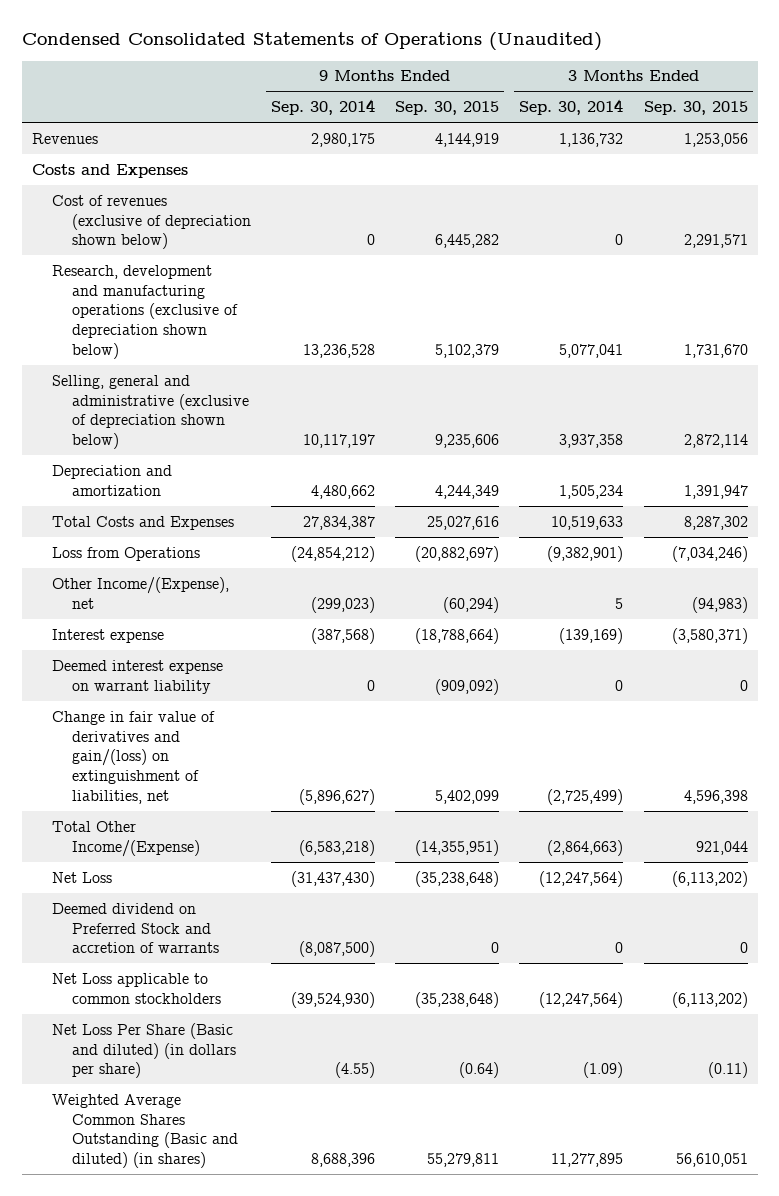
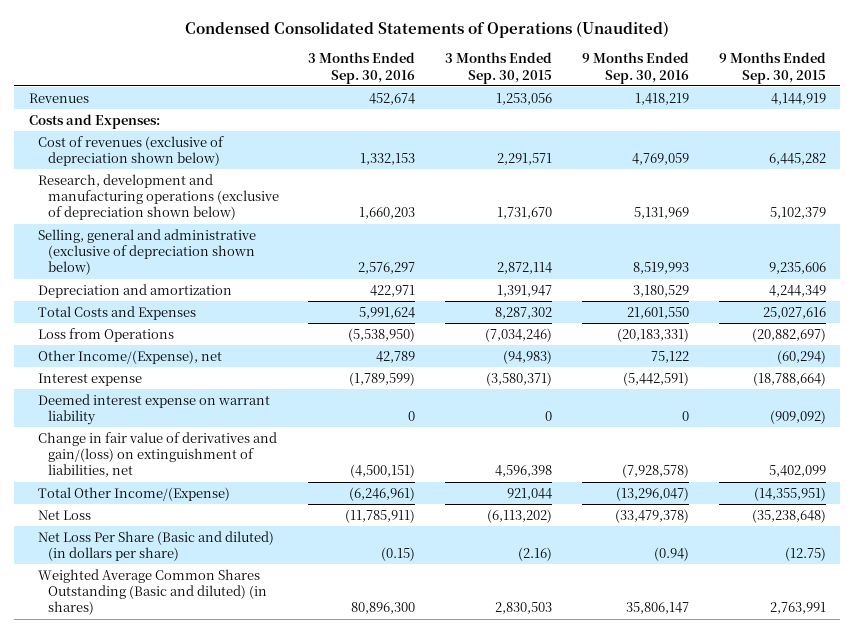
- | 9 Months Ended Sep. 30, 2014 | 9 Months Ended Sep. 30, 2015 | 3 Months Ended Sep. 30, 2014 | 3 Months Ended Sep. 30, 2015
+ | 3 Months Ended Sep. 30, 2016 | 3 Months Ended Sep. 30, 2015 | 9 Months Ended Sep. 30, 2016 | 9 Months Ended Sep. 30, 2015
- Costs and Expenses
+ Costs and Expenses:
- Deemed dividend on Preferred Stock and accretion of warrants | (8,087,500) | 0 | 0 | 0
- Net Loss applicable to common stockholders | (39,524,930) | (35,238,648) | (12,247,564) | (6,113,202)
- Net Loss Per Share (Basic and diluted) (in dollars per share) | (4.55) | (0.64) | (1.09) | (0.11)
- Weighted Average Common Shares Outstanding (Basic and diluted) (in shares) | 8,688,396 | 55,279,811 | 11,277,895 | 56,610,051
+ Net Loss Per Share (Basic and diluted) (in dollars per share) | (0.15) | (2.16) | (0.94) | (12.75)
+ Weighted Average Common Shares Outstanding (Basic and diluted) (in shares) | 80,896,300 | 2,830,503 | 35,806,147 | 2,763,991

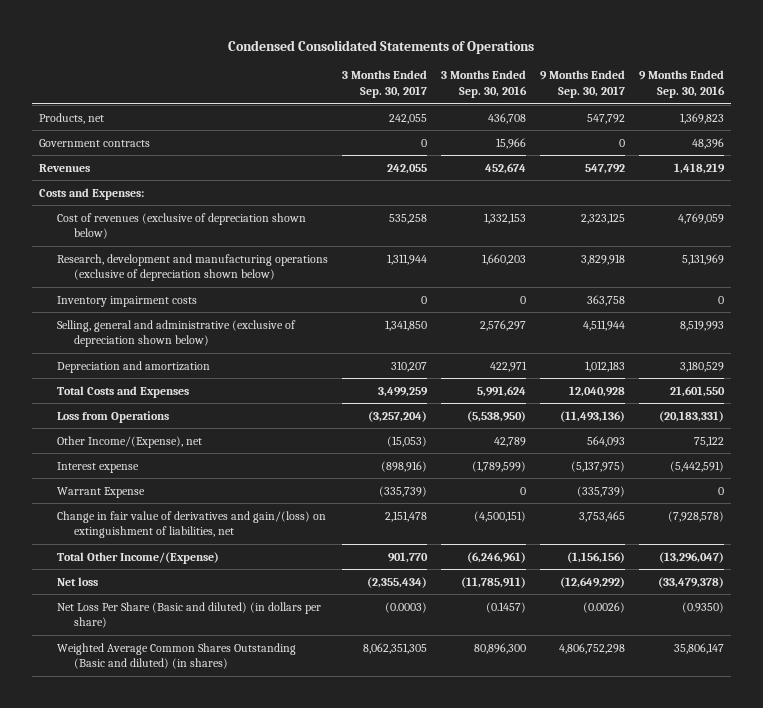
- Condensed Consolidated Statements of Operations (Unaudited)
+ Condensed Consolidated Statements of Operations
- | 3 Months Ended Sep. 30, 2016 | 3 Months Ended Sep. 30, 2015 | 9 Months Ended Sep. 30, 2016 | 9 Months Ended Sep. 30, 2015
+ | 3 Months Ended Sep. 30, 2017 | 3 Months Ended Sep. 30, 2016 | 9 Months Ended Sep. 30, 2017 | 9 Months Ended Sep. 30, 2016
+ Products, net | 242,055 | 436,708 | 547,792 | 1,369,823
+ Government contracts | 0 | 15,966 | 0 | 48,396
+ Inventory impairment costs | 0 | 0 | 363,758 | 0
- Deemed interest expense on warrant liability | 0 | 0 | 0 | (909,092)
+ Warrant Expense | (335,739) | 0 | (335,739) | 0
- Net Loss | (11,785,911) | (6,113,202) | (33,479,378) | (35,238,648)
- Net Loss Per Share (Basic and diluted) (in dollars per share) | (0.15) | (2.16) | (0.94) | (12.75)
+ Net loss | (2,355,434) | (11,785,911) | (12,649,292) | (33,479,378)
+ Net Loss Per Share (Basic and diluted) (in dollars per share) | (0.0003) | (0.1457) | (0.0026) | (0.9350)

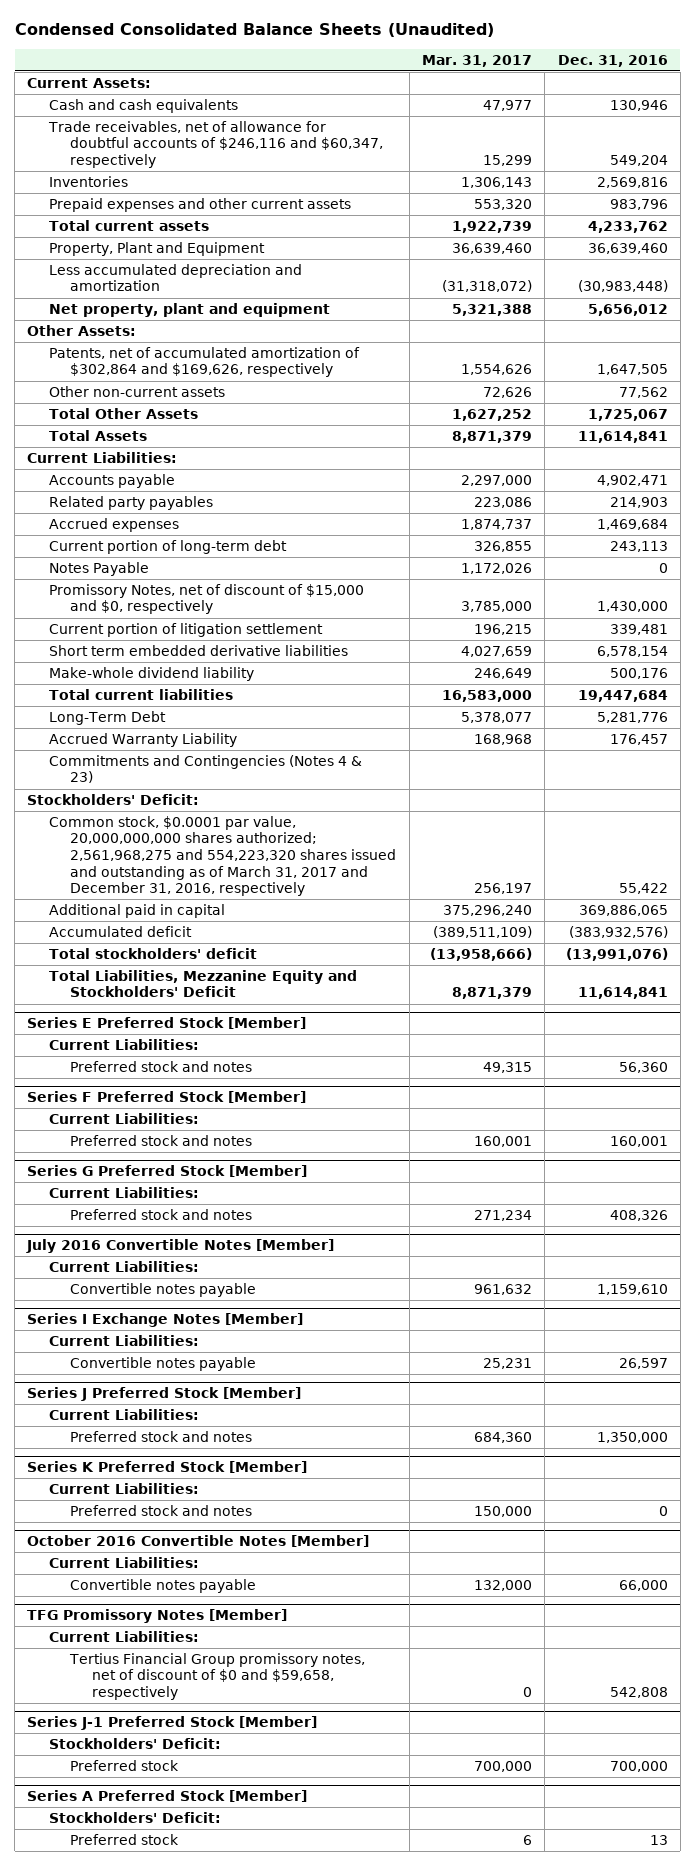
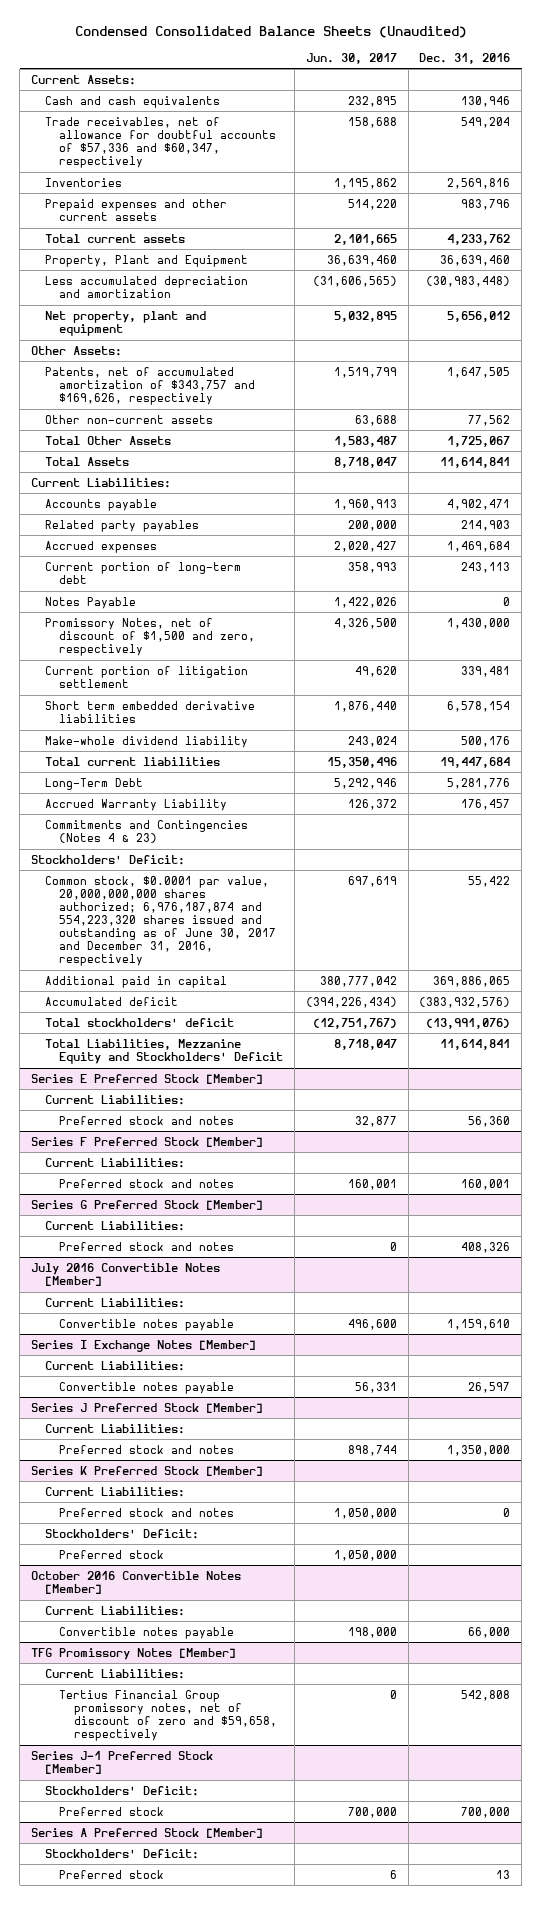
- | Mar. 31, 2017 | Dec. 31, 2016
+ | Jun. 30, 2017 | Dec. 31, 2016
- Trade receivables, net of allowance for doubtful accounts of $246,116 and $60,347, respectively | 15,299 | 549,204
+ Trade receivables, net of allowance for doubtful accounts of $57,336 and $60,347, respectively | 158,688 | 549,204
- Patents, net of accumulated amortization of $302,864 and $169,626, respectively | 1,554,626 | 1,647,505
+ Patents, net of accumulated amortization of $343,757 and $169,626, respectively | 1,519,799 | 1,647,505
- Promissory Notes, net of discount of $15,000 and $0, respectively | 3,785,000 | 1,430,000
+ Promissory Notes, net of discount of $1,500 and zero, respectively | 4,326,500 | 1,430,000
- Common stock, $0.0001 par value, 20,000,000,000 shares authorized; 2,561,968,275 and 554,223,320 shares issued and outstanding as of March 31, 2017 and December 31, 2016, respectively | 256,197 | 55,422
+ Common stock, $0.0001 par value, 20,000,000,000 shares authorized; 6,976,187,874 and 554,223,320 shares issued and outstanding as of June 30, 2017 and December 31, 2016, respectively | 697,619 | 55,422
@ Series K Preferred Stock [Member]
+ Stockholders' Deficit:
+ Preferred stock | 1,050,000 |
@ TFG Promissory Notes [Member]
- Tertius Financial Group promissory notes, net of discount of $0 and $59,658, respectively | 0 | 542,808
+ Tertius Financial Group promissory notes, net of discount of zero and $59,658, respectively | 0 | 542,808

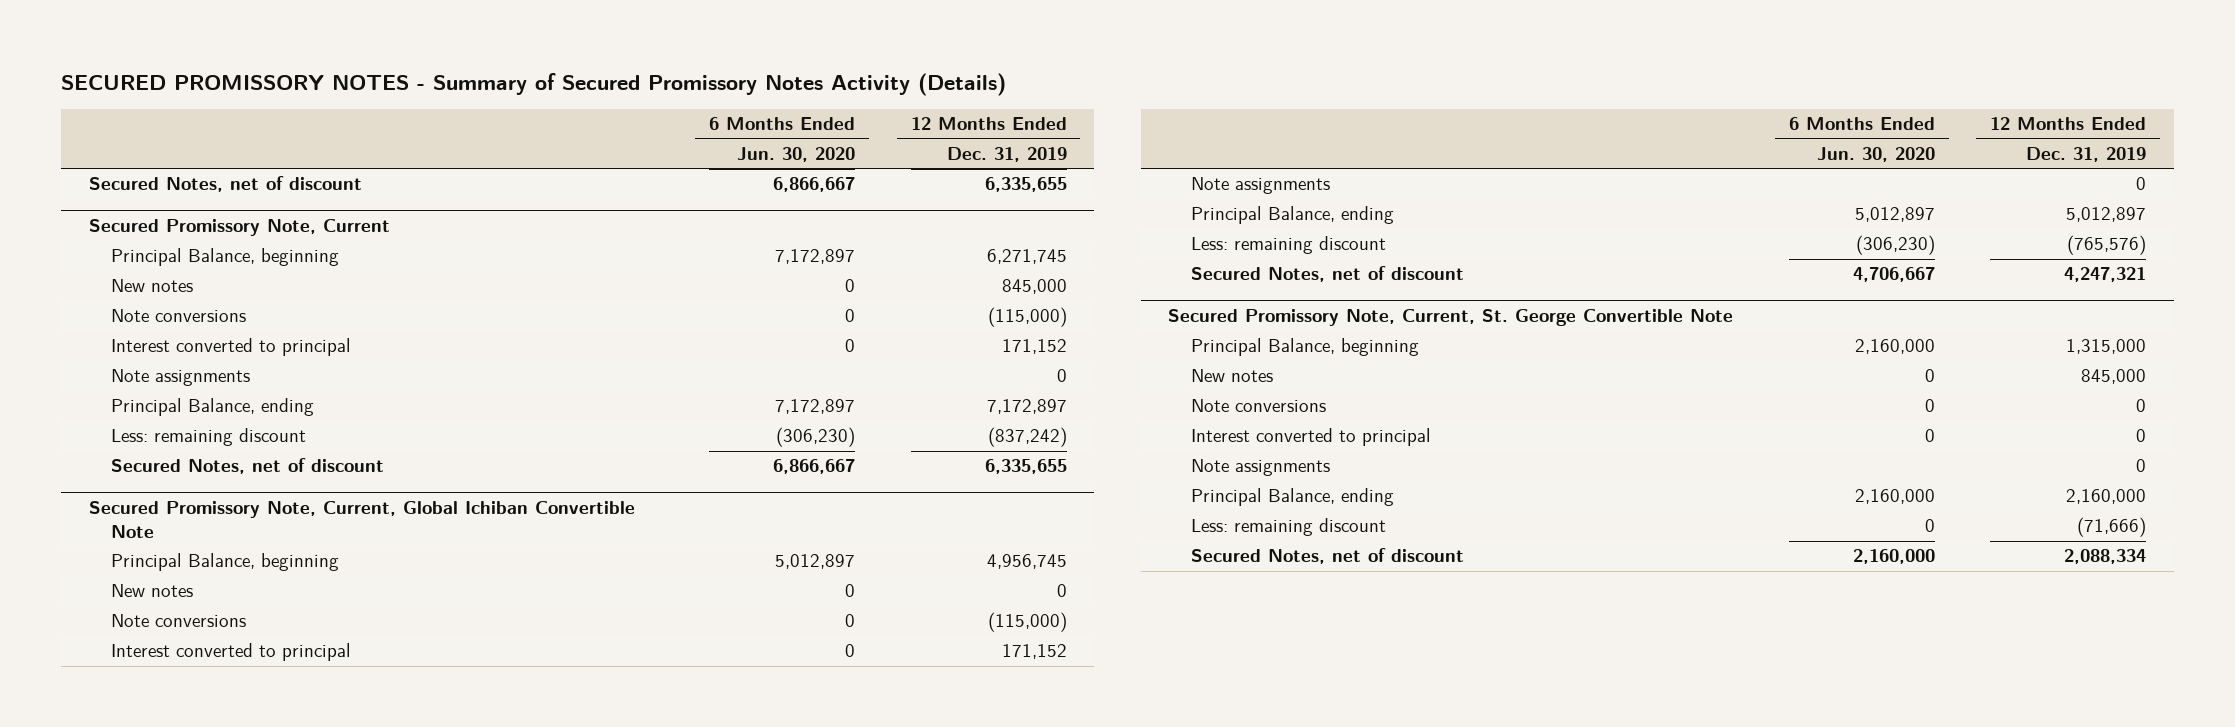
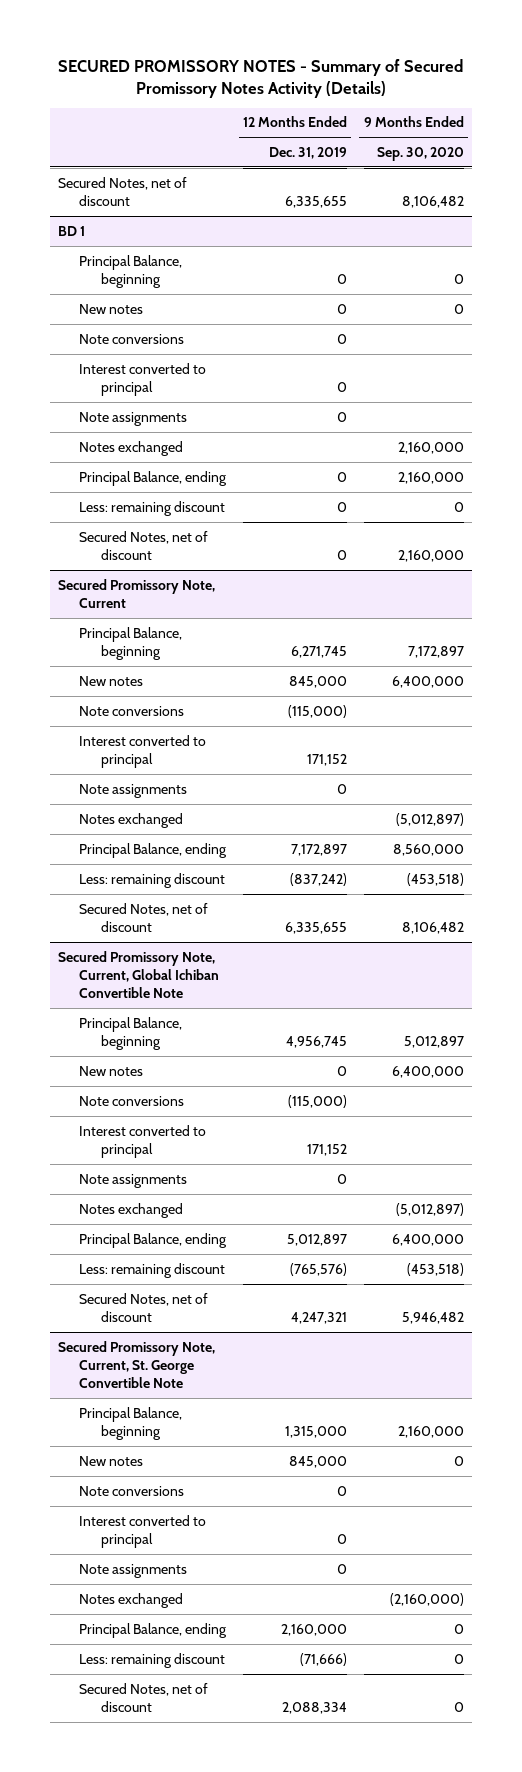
- | 6 Months Ended Jun. 30, 2020 | 12 Months Ended Dec. 31, 2019
+ | 12 Months Ended Dec. 31, 2019 | 9 Months Ended Sep. 30, 2020
+ BD 1
+ Principal Balance, beginning | 0 | 0
+ New notes | 0 | 0
+ Note conversions | 0 |
+ Interest converted to principal | 0 |
+ Note assignments | 0 |
+ Notes exchanged | | 2,160,000
+ Principal Balance, ending | 0 | 2,160,000
+ Less: remaining discount | 0 | 0
+ Secured Notes, net of discount | 0 | 2,160,000
@ Secured Promissory Note, Current
+ Notes exchanged | | (5,012,897)
@ Secured Promissory Note, Current, Global Ichiban Convertible Note
+ Notes exchanged | | (5,012,897)
@ Secured Promissory Note, Current, St. George Convertible Note
+ Notes exchanged | | (2,160,000)

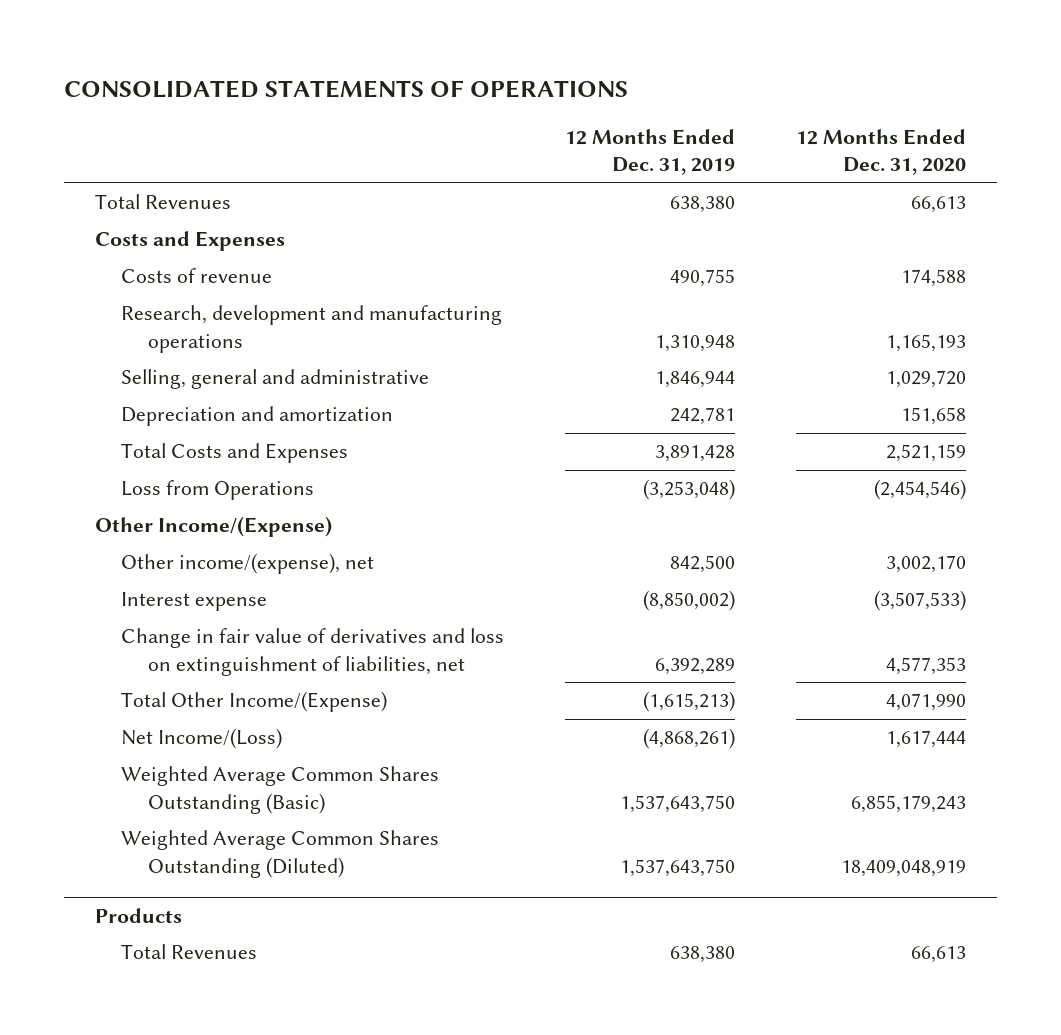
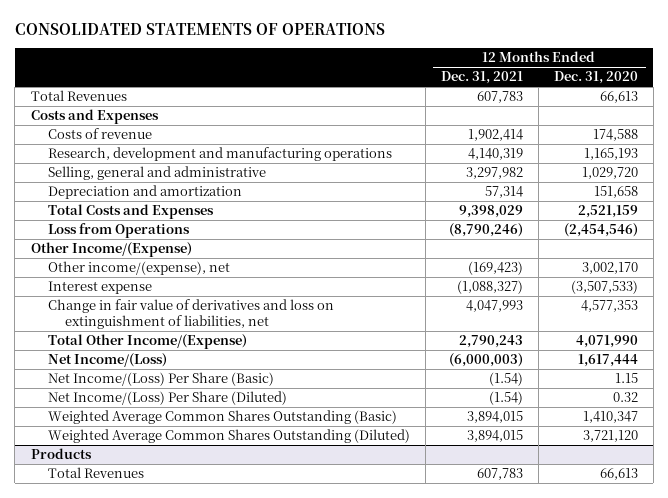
- | 12 Months Ended Dec. 31, 2019 | 12 Months Ended Dec. 31, 2020
+ | 12 Months Ended Dec. 31, 2021 | 12 Months Ended Dec. 31, 2020
- Weighted Average Common Shares Outstanding (Basic) | 1,537,643,750 | 6,855,179,243
- Weighted Average Common Shares Outstanding (Diluted) | 1,537,643,750 | 18,409,048,919
+ Net Income/(Loss) Per Share (Basic) | (1.54) | 1.15
+ Net Income/(Loss) Per Share (Diluted) | (1.54) | 0.32
+ Weighted Average Common Shares Outstanding (Basic) | 3,894,015 | 1,410,347
+ Weighted Average Common Shares Outstanding (Diluted) | 3,894,015 | 3,721,120

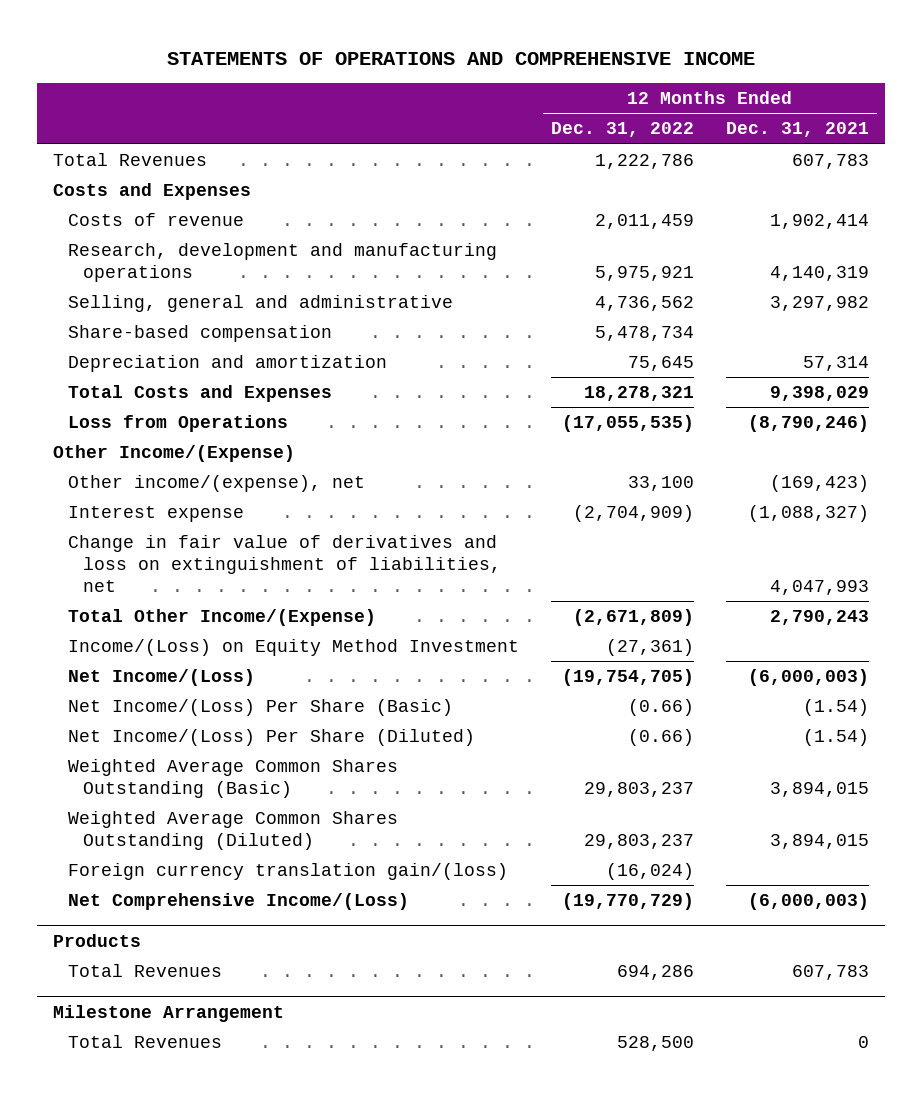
- CONSOLIDATED STATEMENTS OF OPERATIONS
+ STATEMENTS OF OPERATIONS AND COMPREHENSIVE INCOME
- | 12 Months Ended Dec. 31, 2021 | 12 Months Ended Dec. 31, 2020
+ | 12 Months Ended Dec. 31, 2022 | 12 Months Ended Dec. 31, 2021
+ Share-based compensation | 5,478,734 |
+ Income/(Loss) on Equity Method Investment | (27,361) |
+ Foreign currency translation gain/(loss) | (16,024) |
+ Net Comprehensive Income/(Loss) | (19,770,729) | (6,000,003)
+ Milestone Arrangement
+ Total Revenues | 528,500 | 0

